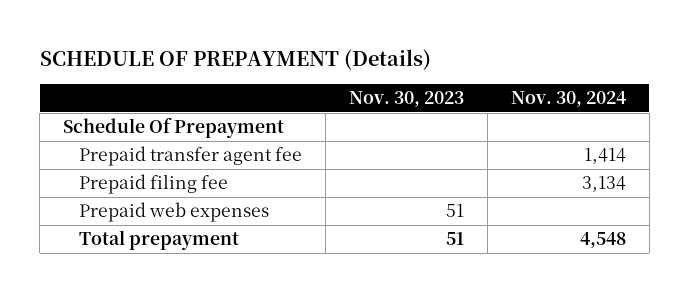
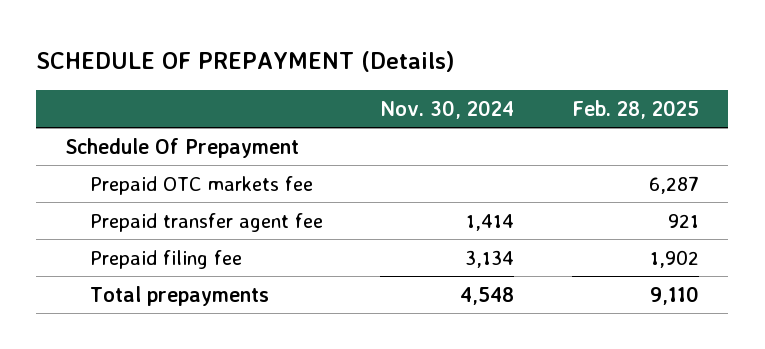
- | Nov. 30, 2023 | Nov. 30, 2024
+ | Nov. 30, 2024 | Feb. 28, 2025
+ Prepaid OTC markets fee | | 6,287
- Prepaid web expenses | 51 |
- Total prepayment | 51 | 4,548
+ Total prepayments | 4,548 | 9,110

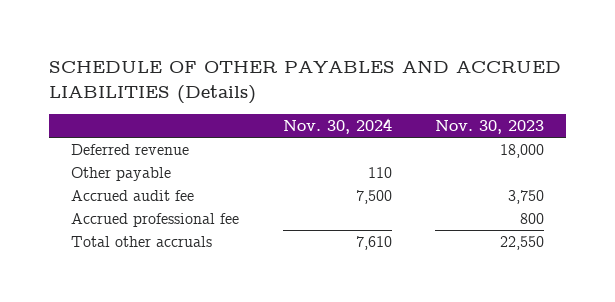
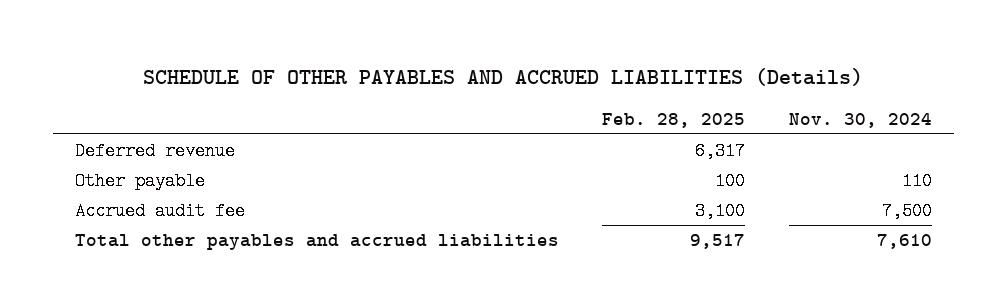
- | Nov. 30, 2024 | Nov. 30, 2023
+ | Feb. 28, 2025 | Nov. 30, 2024
- Accrued professional fee | | 800
- Total other accruals | 7,610 | 22,550
+ Total other payables and accrued liabilities | 9,517 | 7,610

